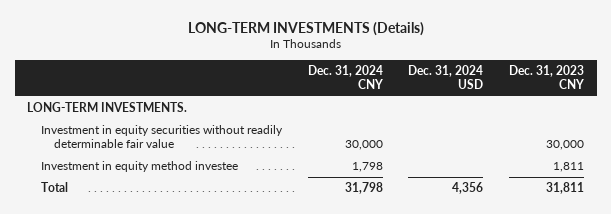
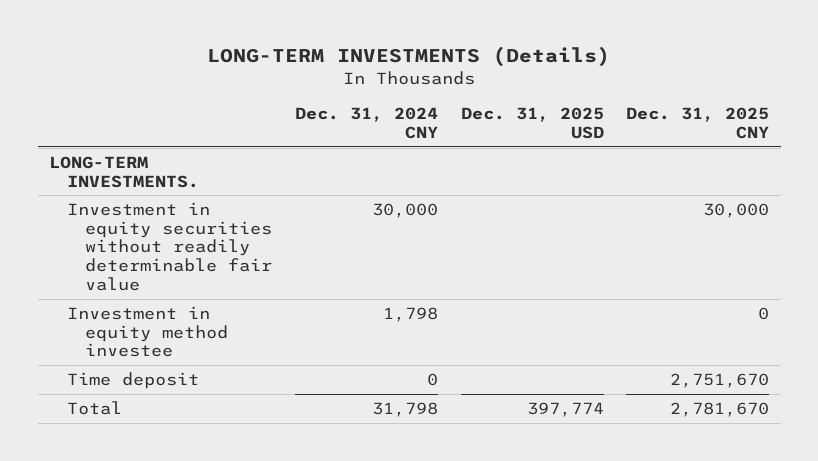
- | Dec. 31, 2024 CNY | Dec. 31, 2024 USD | Dec. 31, 2023 CNY
+ | Dec. 31, 2024 CNY | Dec. 31, 2025 USD | Dec. 31, 2025 CNY
+ Time deposit | 0 | | 2,751,670

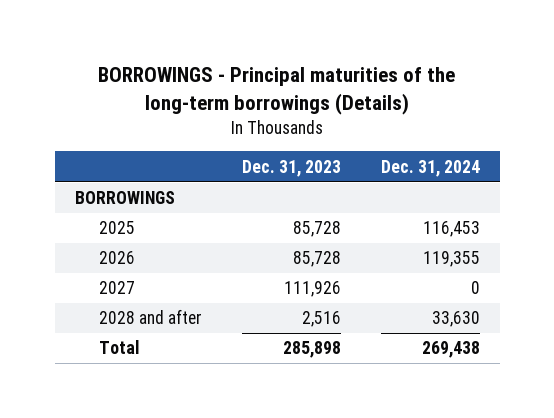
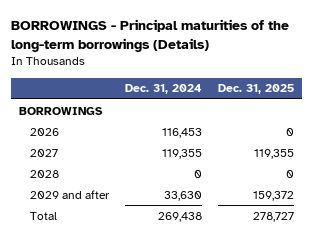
- | Dec. 31, 2023 | Dec. 31, 2024
+ | Dec. 31, 2024 | Dec. 31, 2025
- 2025 | 85,728 | 116,453
- 2026 | 85,728 | 119,355
- 2027 | 111,926 | 0
- 2028 and after | 2,516 | 33,630
+ 2026 | 116,453 | 0
+ 2027 | 119,355 | 119,355
+ 2028 | 0 | 0
+ 2029 and after | 33,630 | 159,372

